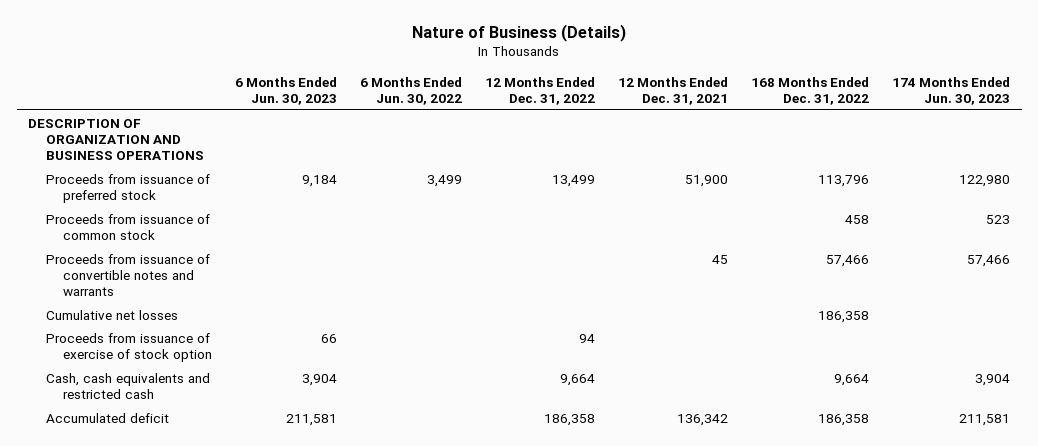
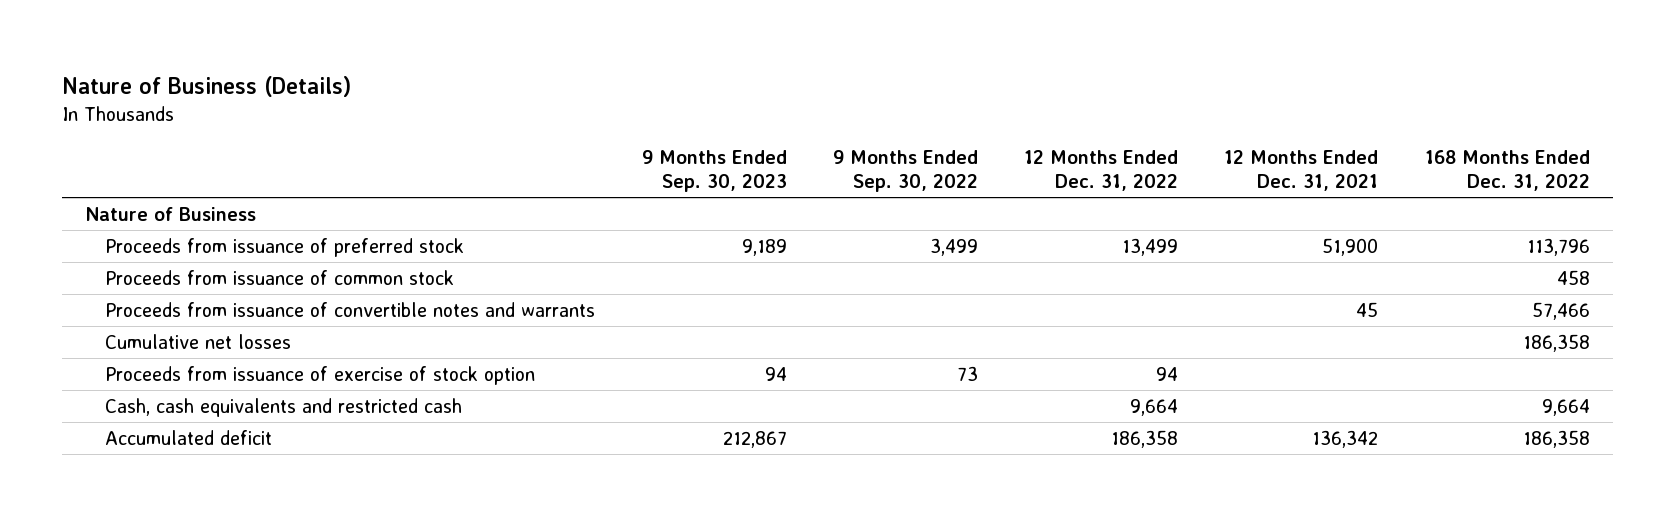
- | 6 Months Ended Jun. 30, 2023 | 6 Months Ended Jun. 30, 2022 | 12 Months Ended Dec. 31, 2022 | 12 Months Ended Dec. 31, 2021 | 168 Months Ended Dec. 31, 2022 | 174 Months Ended Jun. 30, 2023
+ | 9 Months Ended Sep. 30, 2023 | 9 Months Ended Sep. 30, 2022 | 12 Months Ended Dec. 31, 2022 | 12 Months Ended Dec. 31, 2021 | 168 Months Ended Dec. 31, 2022
- DESCRIPTION OF ORGANIZATION AND BUSINESS OPERATIONS
+ Nature of Business

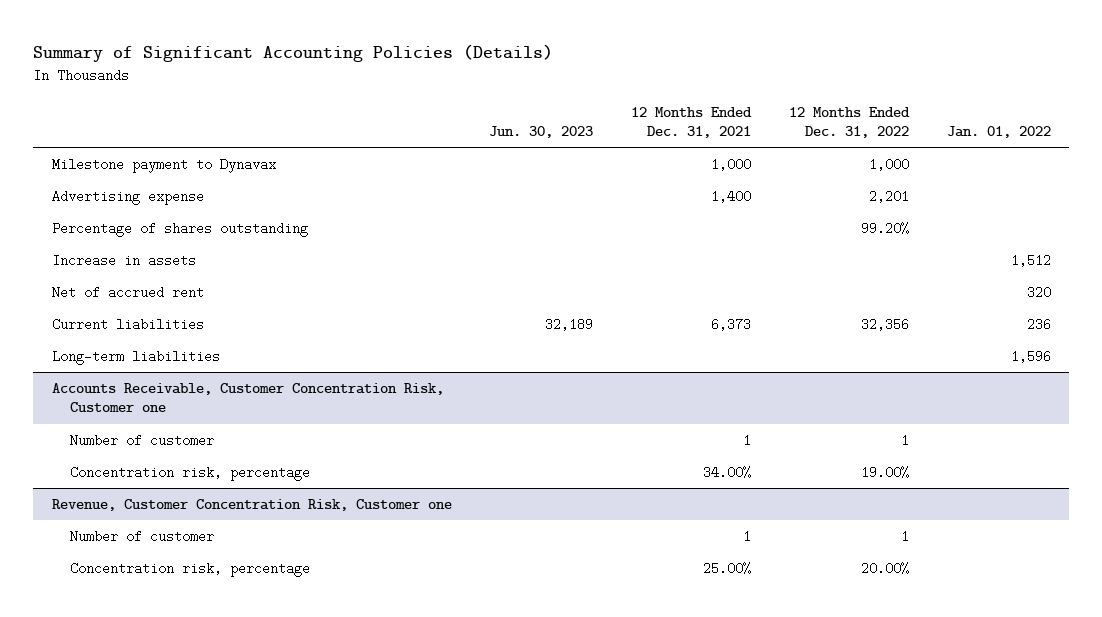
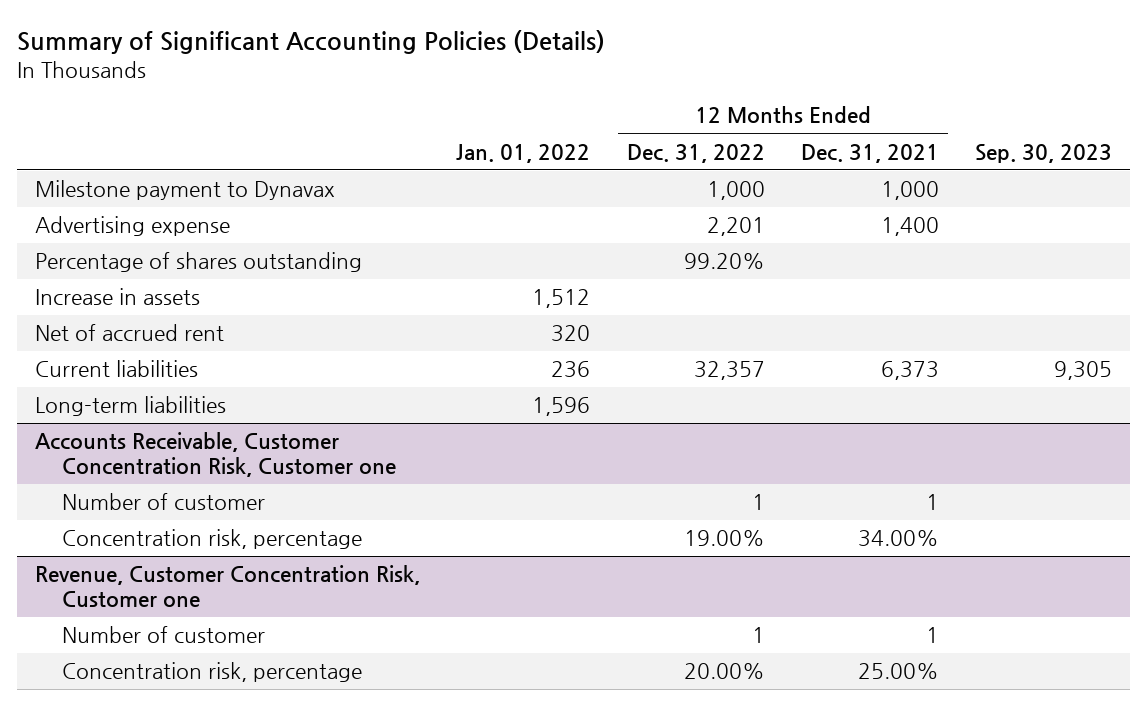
- | Jun. 30, 2023 | 12 Months Ended Dec. 31, 2021 | 12 Months Ended Dec. 31, 2022 | Jan. 01, 2022
+ | Jan. 01, 2022 | 12 Months Ended Dec. 31, 2022 | 12 Months Ended Dec. 31, 2021 | Sep. 30, 2023
- Current liabilities | 32,189 | 6,373 | 32,356 | 236
+ Current liabilities | 236 | 32,357 | 6,373 | 9,305

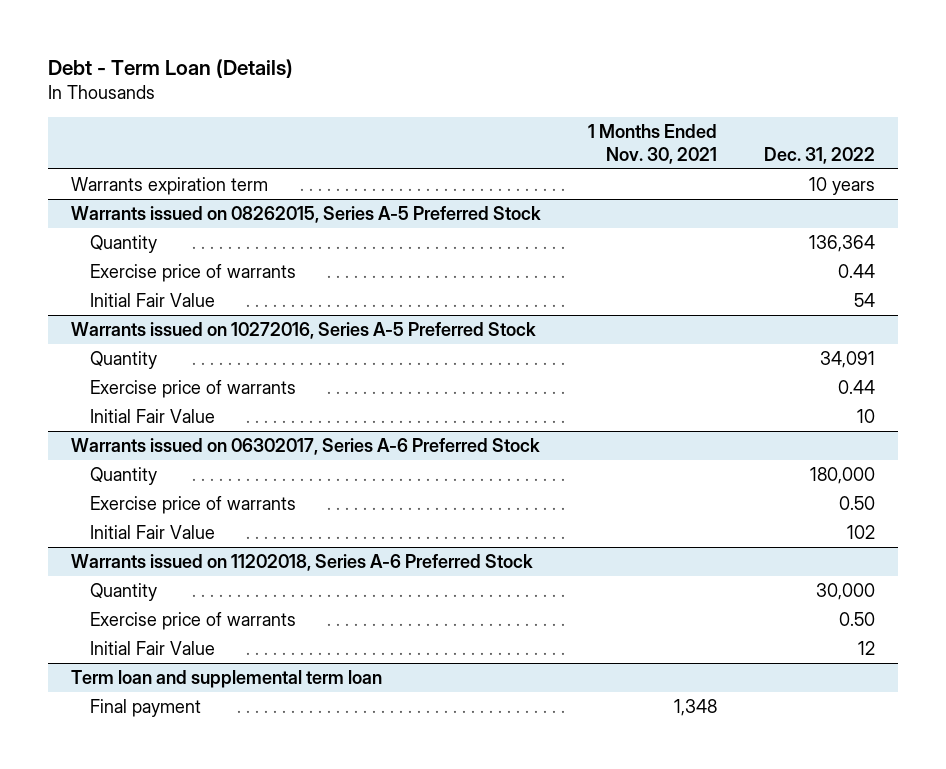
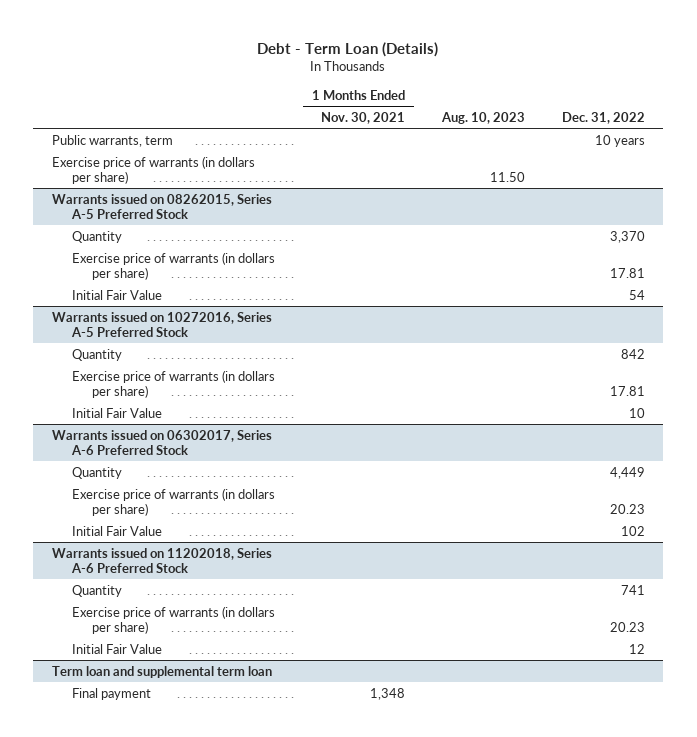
- | 1 Months Ended Nov. 30, 2021 | Dec. 31, 2022
+ | 1 Months Ended Nov. 30, 2021 | Aug. 10, 2023 | Dec. 31, 2022
- Warrants expiration term | | 10 years
+ Public warrants, term | | | 10 years
+ Exercise price of warrants (in dollars per share) | | 11.50 |
@ Warrants issued on 08262015, Series A-5 Preferred Stock
- Quantity | | 136,364
- Exercise price of warrants | | 0.44
+ Quantity | | | 3,370
+ Exercise price of warrants (in dollars per share) | | | 17.81
@ Warrants issued on 10272016, Series A-5 Preferred Stock
- Quantity | | 34,091
- Exercise price of warrants | | 0.44
+ Quantity | | | 842
+ Exercise price of warrants (in dollars per share) | | | 17.81
@ Warrants issued on 06302017, Series A-6 Preferred Stock
- Quantity | | 180,000
- Exercise price of warrants | | 0.50
+ Quantity | | | 4,449
+ Exercise price of warrants (in dollars per share) | | | 20.23
@ Warrants issued on 11202018, Series A-6 Preferred Stock
- Quantity | | 30,000
- Exercise price of warrants | | 0.50
+ Quantity | | | 741
+ Exercise price of warrants (in dollars per share) | | | 20.23

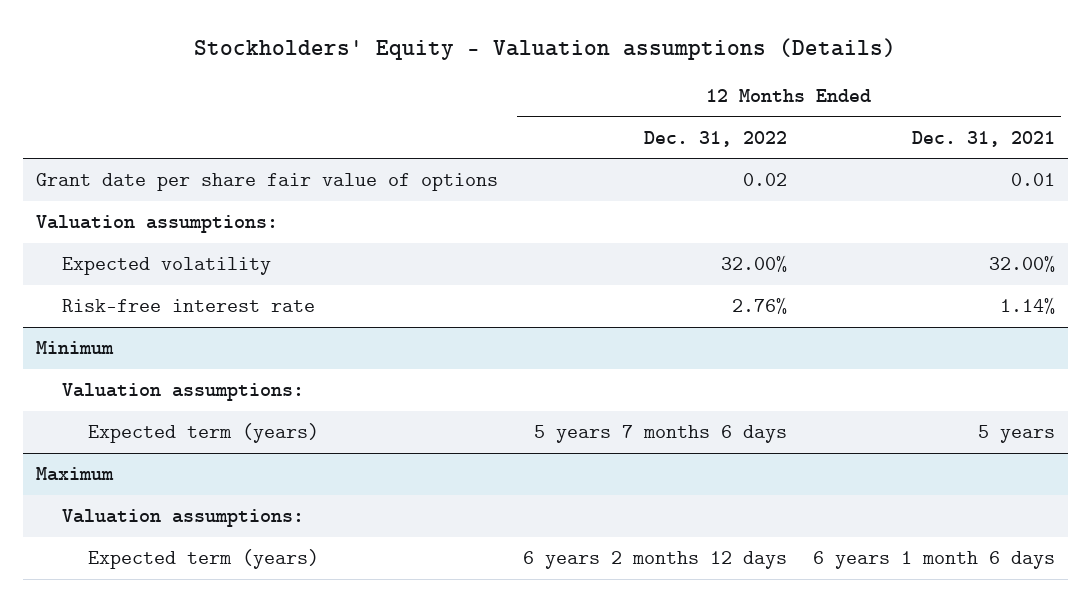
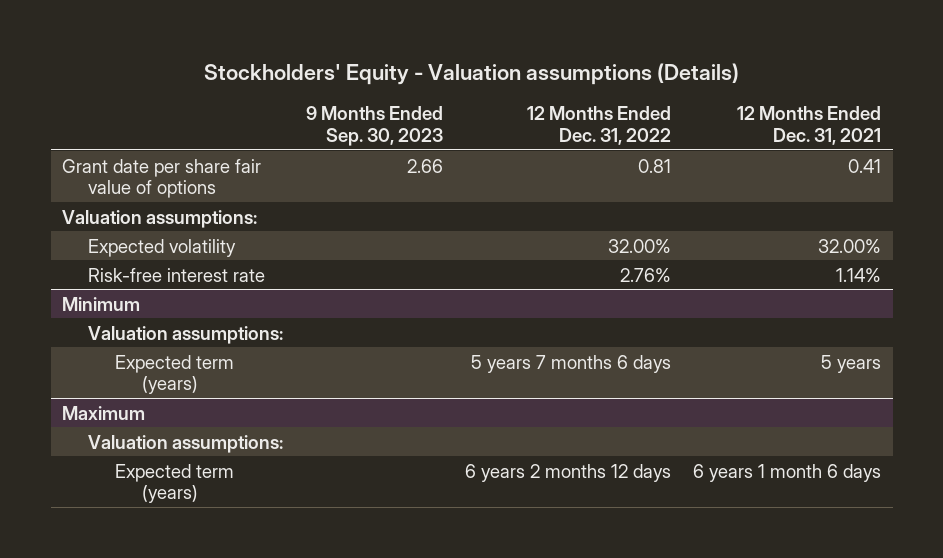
- | 12 Months Ended Dec. 31, 2022 | 12 Months Ended Dec. 31, 2021
+ | 9 Months Ended Sep. 30, 2023 | 12 Months Ended Dec. 31, 2022 | 12 Months Ended Dec. 31, 2021
- Grant date per share fair value of options | 0.02 | 0.01
+ Grant date per share fair value of options | 2.66 | 0.81 | 0.41

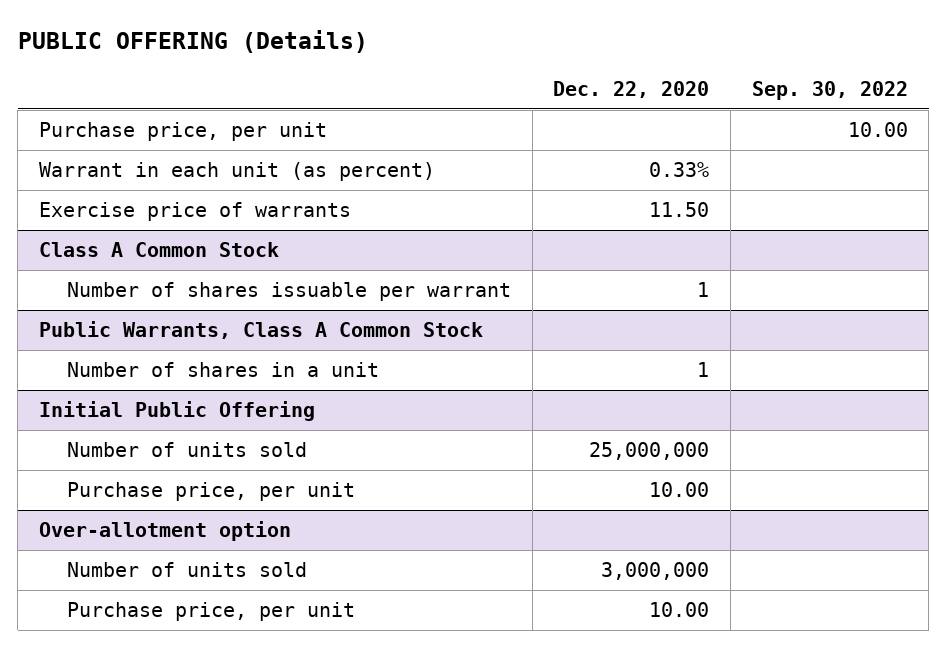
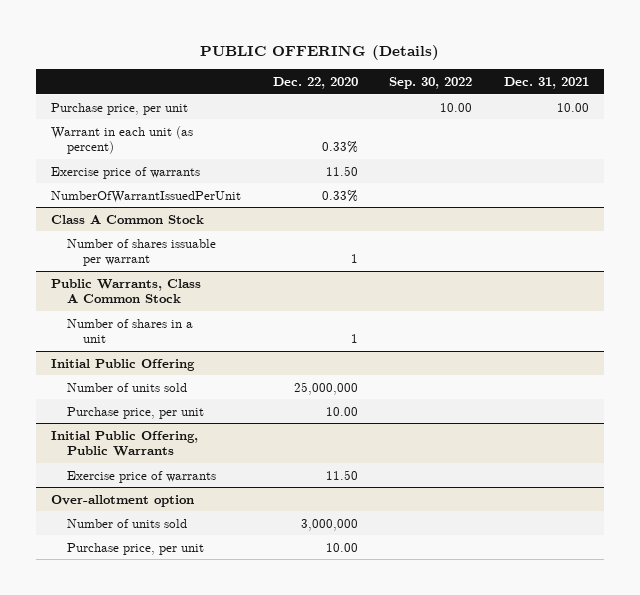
- | Dec. 22, 2020 | Sep. 30, 2022
+ | Dec. 22, 2020 | Sep. 30, 2022 | Dec. 31, 2021
+ NumberOfWarrantIssuedPerUnit | 0.33% | |
+ Initial Public Offering, Public Warrants
+ Exercise price of warrants | 11.50 | |

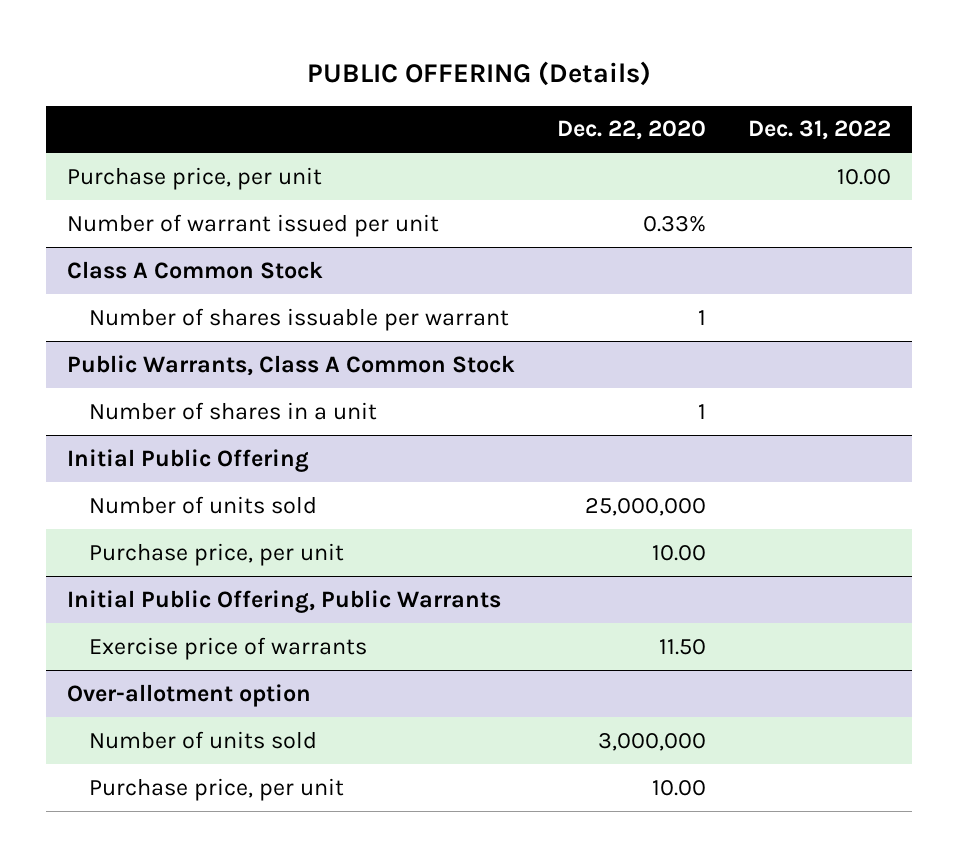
- | Dec. 22, 2020 | Sep. 30, 2022 | Dec. 31, 2021
+ | Dec. 22, 2020 | Dec. 31, 2022
- Warrant in each unit (as percent) | 0.33% | |
- Exercise price of warrants | 11.50 | |
- NumberOfWarrantIssuedPerUnit | 0.33% | |
+ Number of warrant issued per unit | 0.33% |

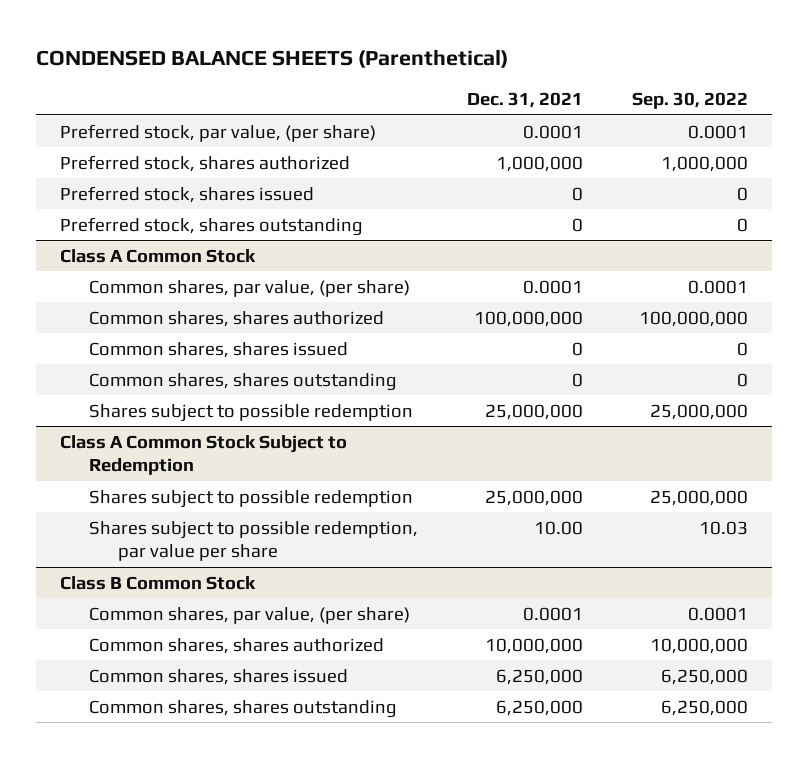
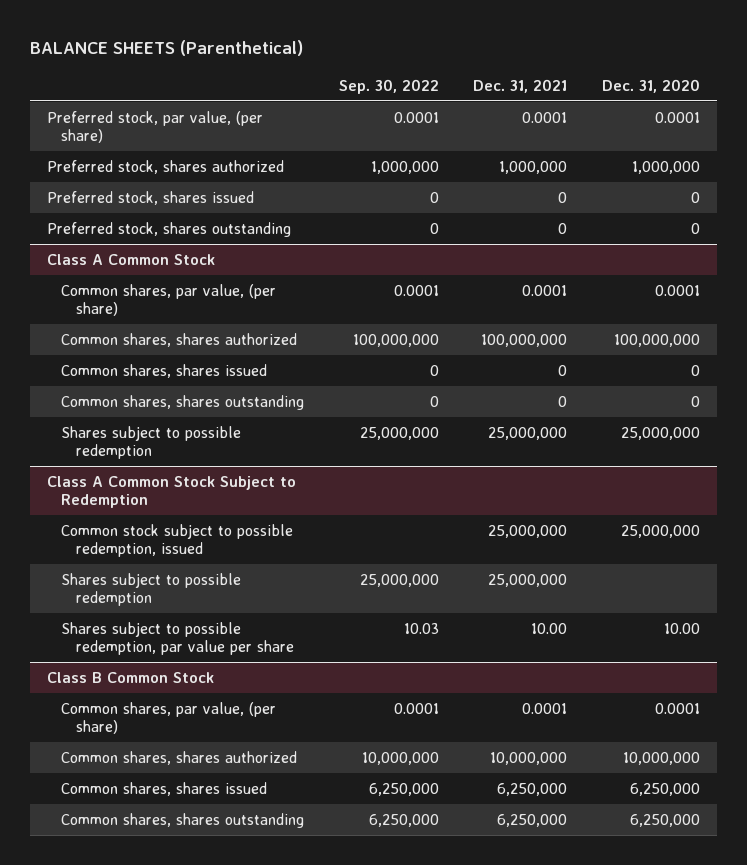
- CONDENSED BALANCE SHEETS (Parenthetical)
+ BALANCE SHEETS (Parenthetical)
- | Dec. 31, 2021 | Sep. 30, 2022
+ | Sep. 30, 2022 | Dec. 31, 2021 | Dec. 31, 2020
@ Class A Common Stock Subject to Redemption
+ Common stock subject to possible redemption, issued | | 25,000,000 | 25,000,000

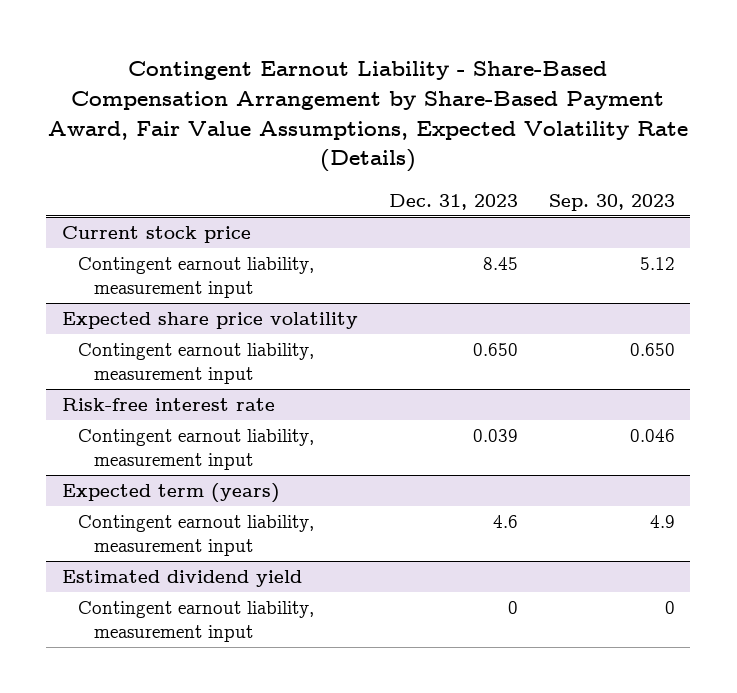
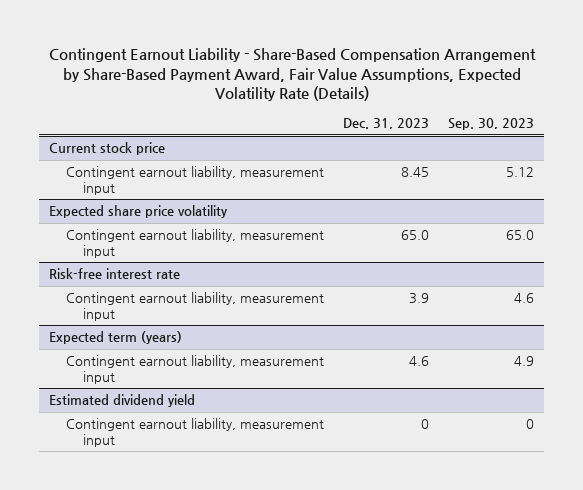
@ Expected share price volatility
- Contingent earnout liability, measurement input | 0.650 | 0.650
+ Contingent earnout liability, measurement input | 65.0 | 65.0
@ Risk-free interest rate
- Contingent earnout liability, measurement input | 0.039 | 0.046
+ Contingent earnout liability, measurement input | 3.9 | 4.6

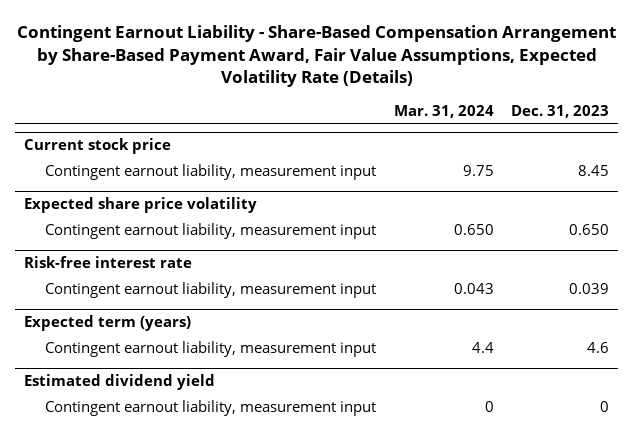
- | Dec. 31, 2023 | Sep. 30, 2023
+ | Mar. 31, 2024 | Dec. 31, 2023
@ Expected share price volatility
- Contingent earnout liability, measurement input | 65.0 | 65.0
+ Contingent earnout liability, measurement input | 0.650 | 0.650
@ Risk-free interest rate
- Contingent earnout liability, measurement input | 3.9 | 4.6
+ Contingent earnout liability, measurement input | 0.043 | 0.039

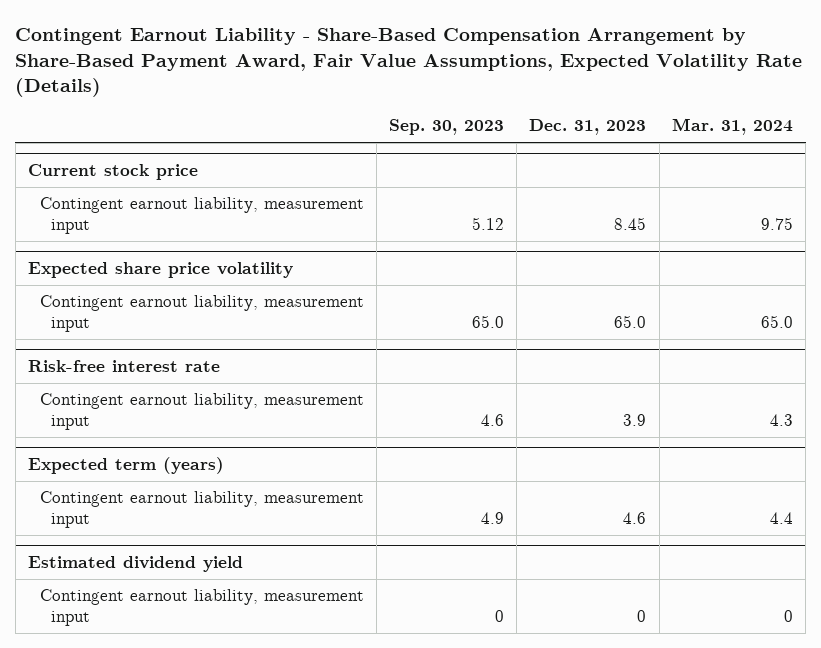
- | Mar. 31, 2024 | Dec. 31, 2023
+ | Sep. 30, 2023 | Dec. 31, 2023 | Mar. 31, 2024
@ Expected share price volatility
- Contingent earnout liability, measurement input | 0.650 | 0.650
+ Contingent earnout liability, measurement input | 65.0 | 65.0 | 65.0
@ Risk-free interest rate
- Contingent earnout liability, measurement input | 0.043 | 0.039
+ Contingent earnout liability, measurement input | 4.6 | 3.9 | 4.3

